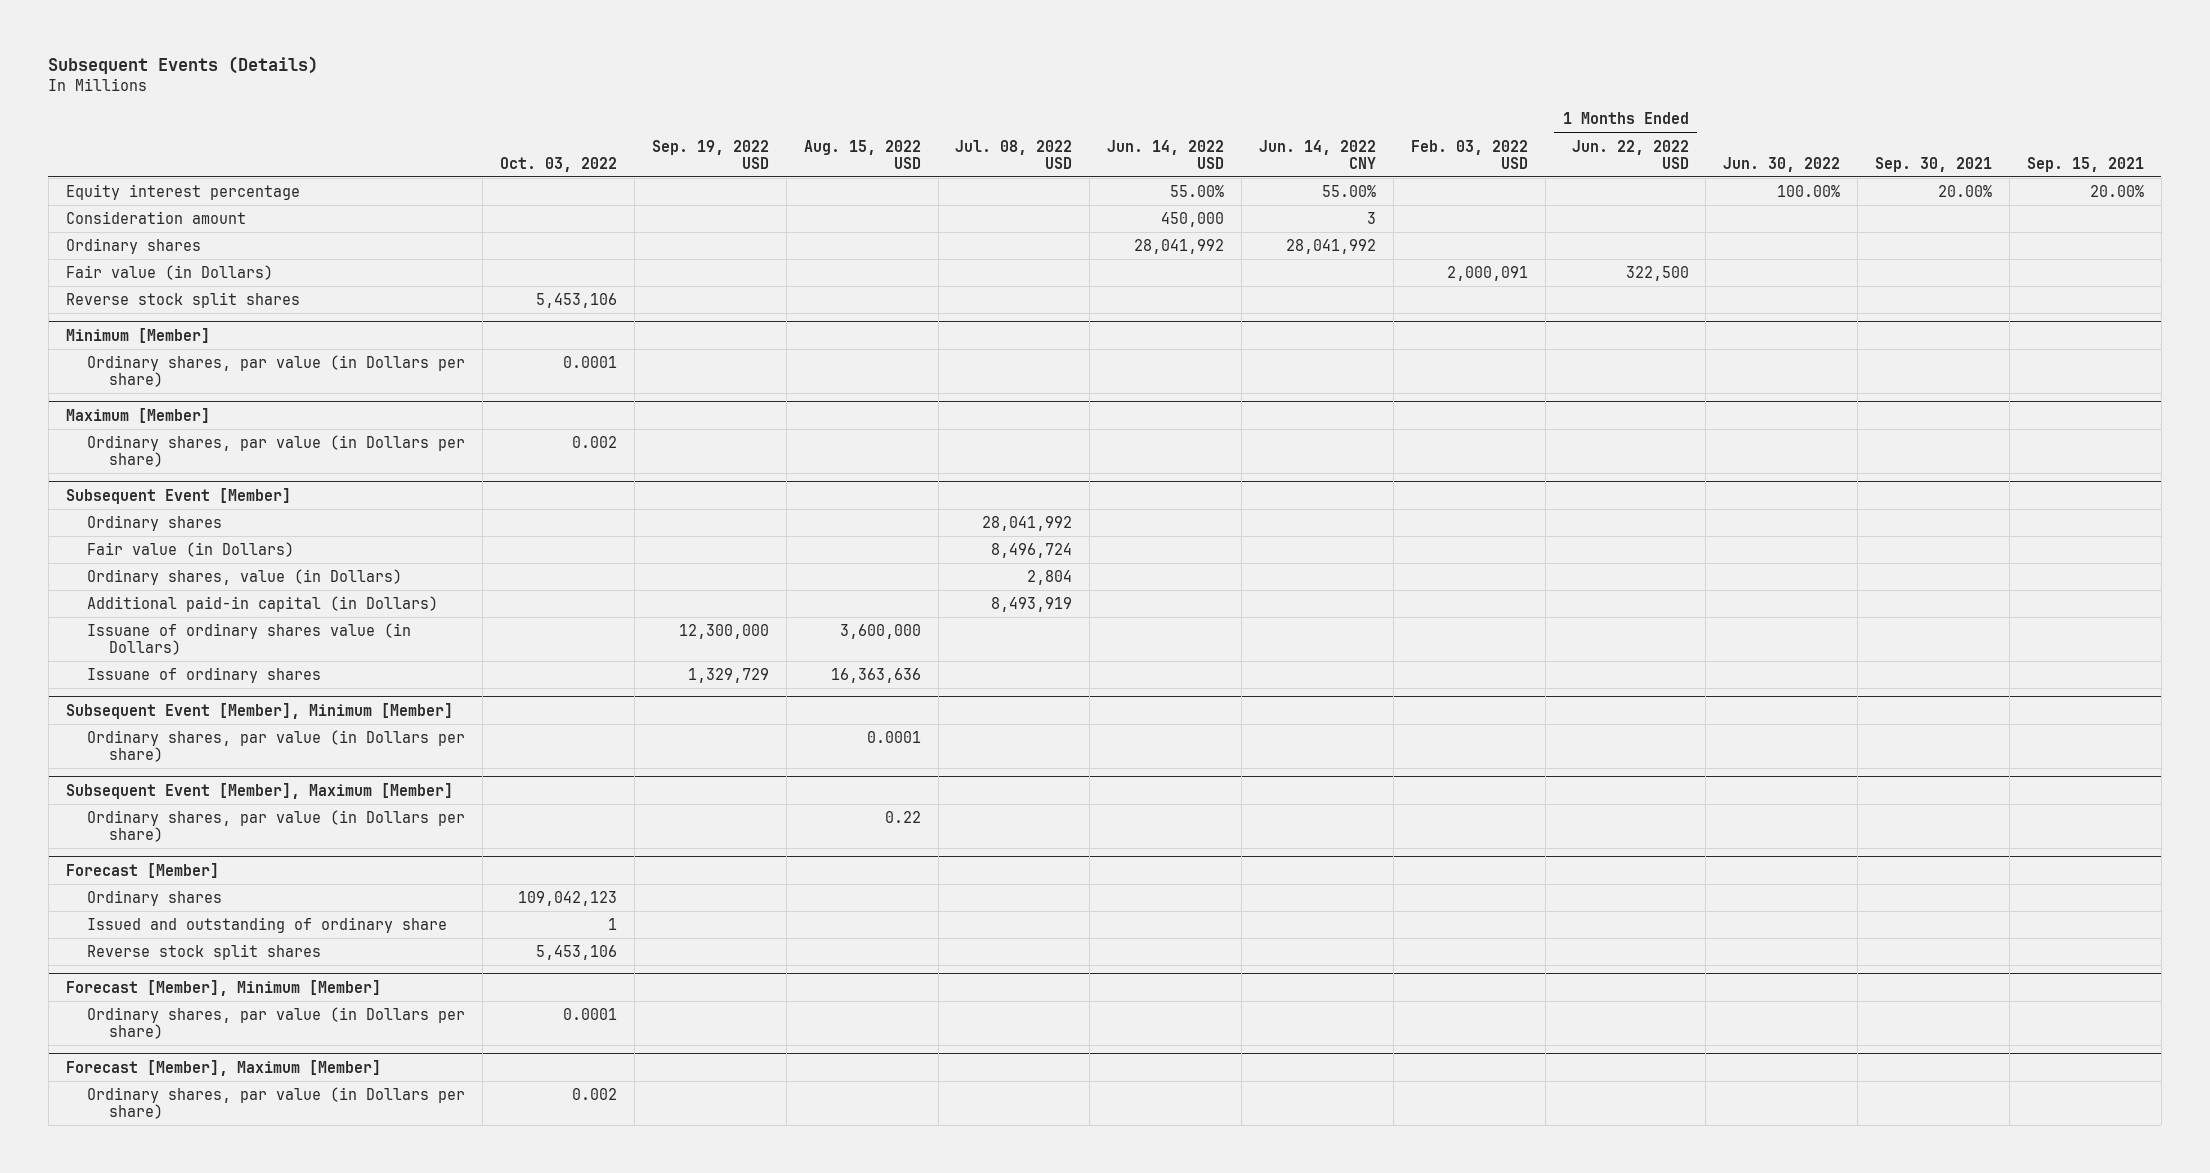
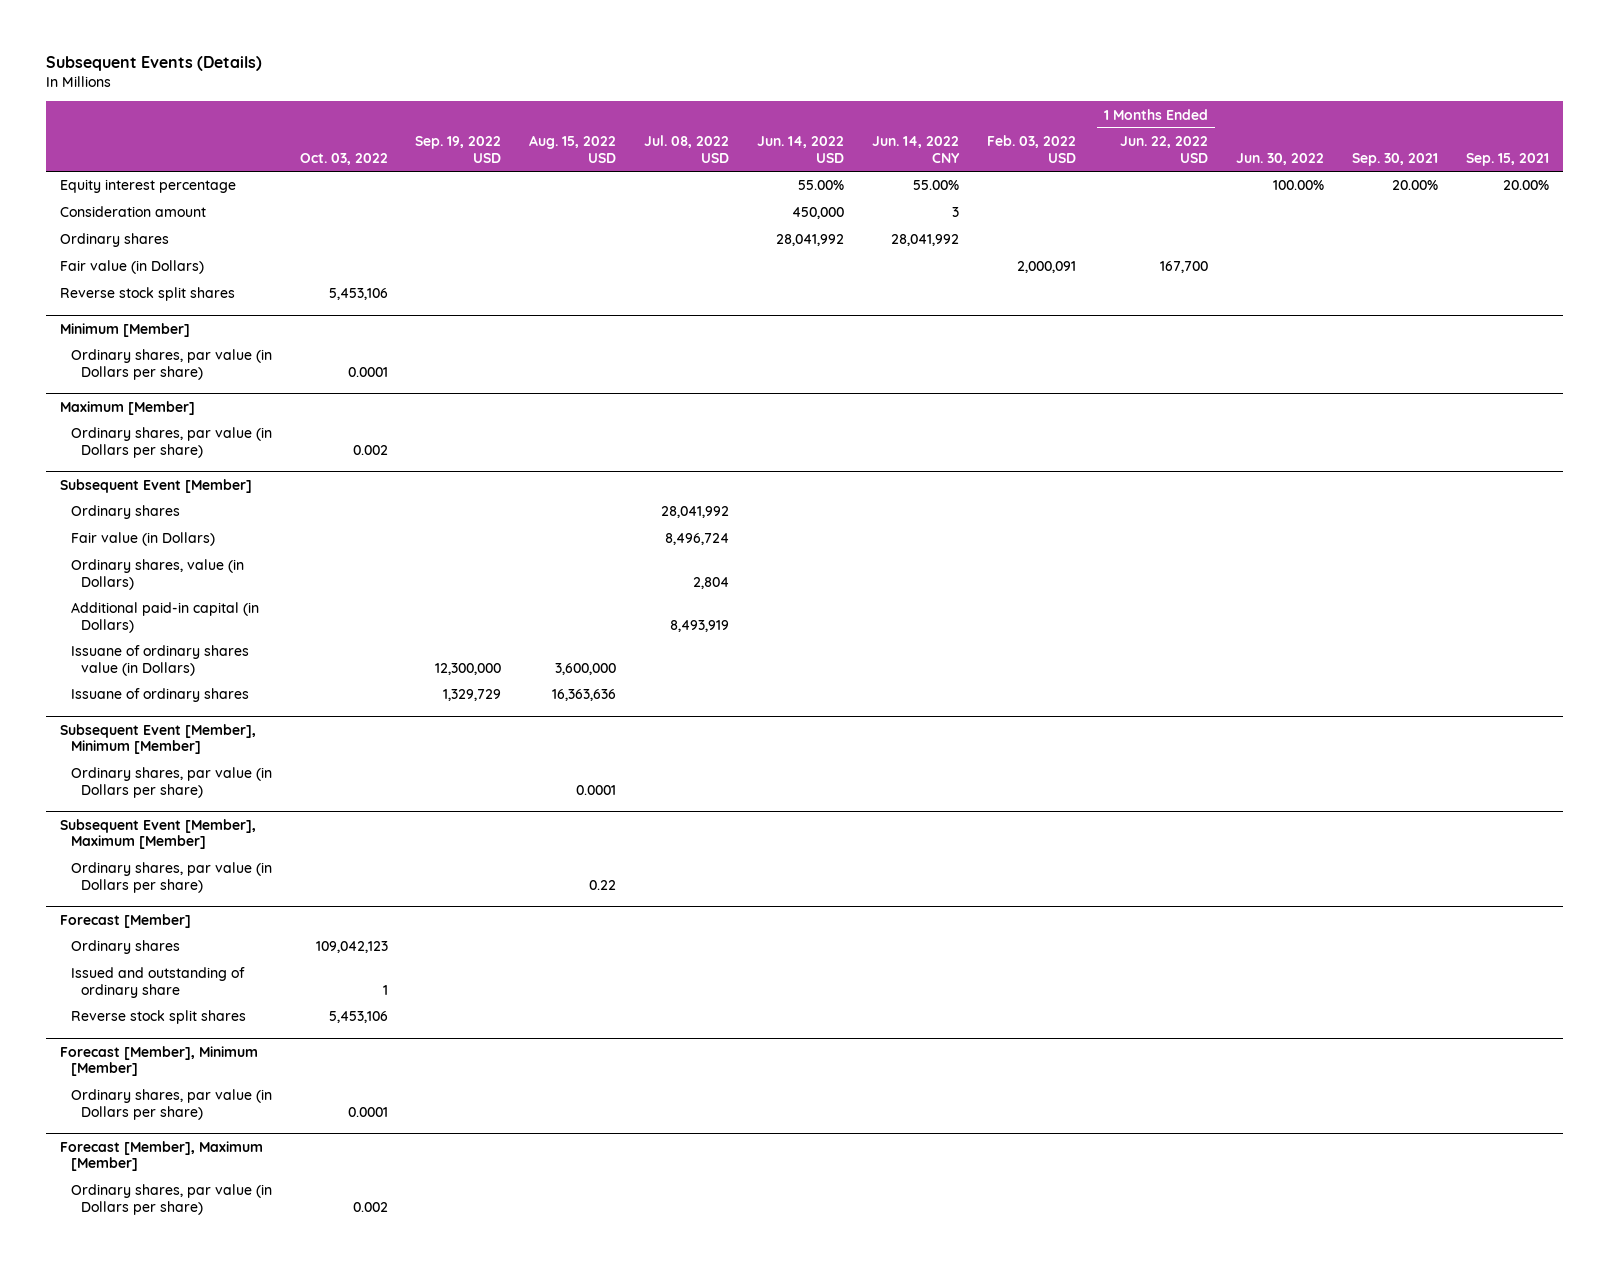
- Fair value (in Dollars) | | | | | | | 2,000,091 | 322,500 | | |
+ Fair value (in Dollars) | | | | | | | 2,000,091 | 167,700 | | |

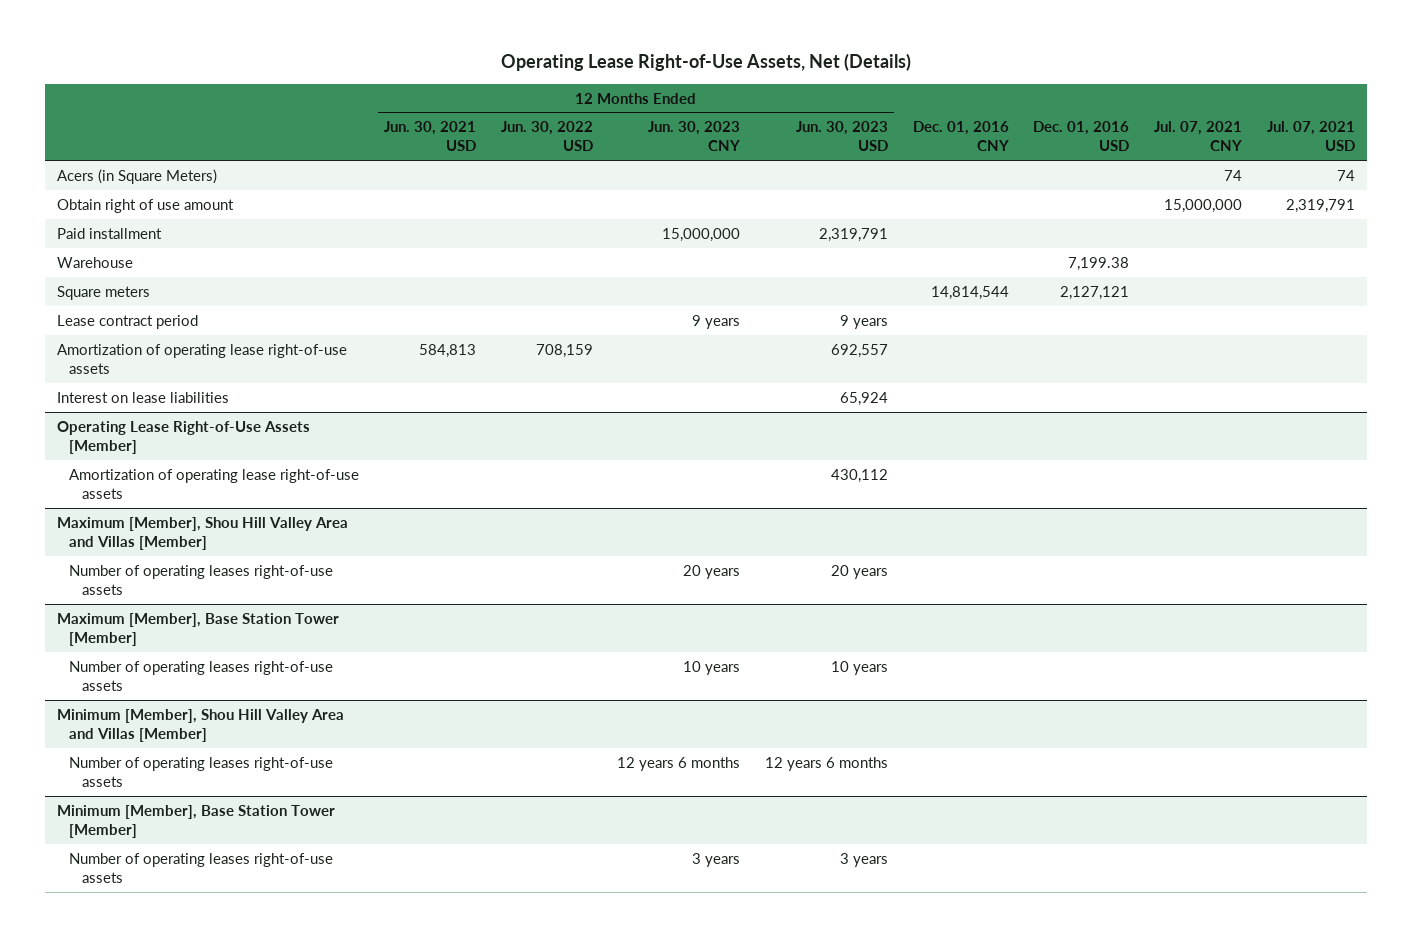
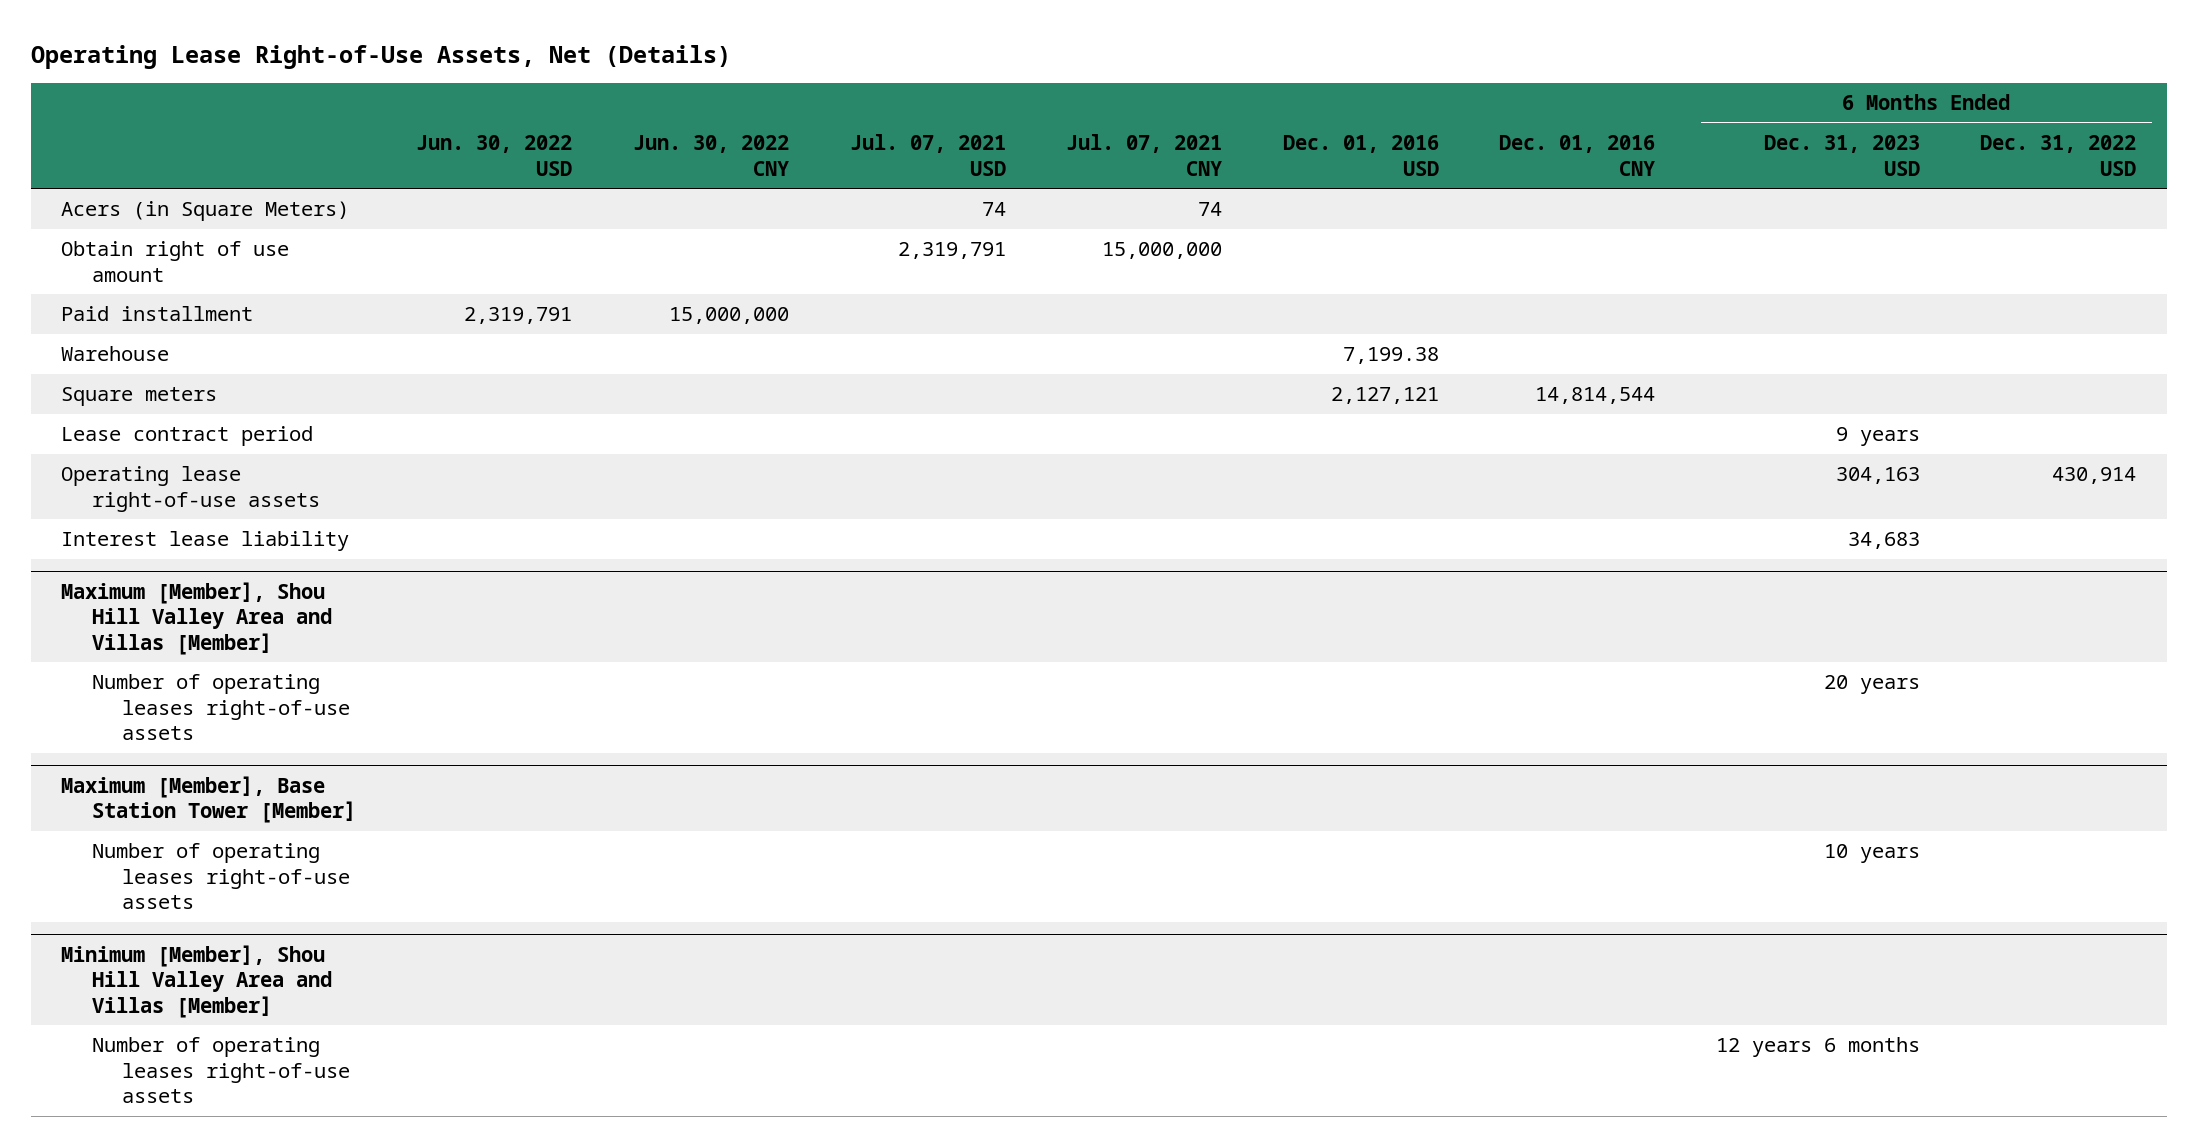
- | 12 Months Ended Jun. 30, 2021 USD | 12 Months Ended Jun. 30, 2022 USD | 12 Months Ended Jun. 30, 2023 CNY | 12 Months Ended Jun. 30, 2023 USD | Dec. 01, 2016 CNY | Dec. 01, 2016 USD | Jul. 07, 2021 CNY | Jul. 07, 2021 USD
+ | Jun. 30, 2022 USD | Jun. 30, 2022 CNY | Jul. 07, 2021 USD | Jul. 07, 2021 CNY | Dec. 01, 2016 USD | Dec. 01, 2016 CNY | 6 Months Ended Dec. 31, 2023 USD | 6 Months Ended Dec. 31, 2022 USD
- Amortization of operating lease right-of-use assets | 584,813 | 708,159 | | 692,557 | | | |
- Interest on lease liabilities | | | | 65,924 | | | |
- Operating Lease Right-of-Use Assets [Member]
- Amortization of operating lease right-of-use assets | | | | 430,112 | | | |
+ Operating lease right-of-use assets | | | | | | | 304,163 | 430,914
+ Interest lease liability | | | | | | | 34,683 |
- Minimum [Member], Base Station Tower [Member]
- Number of operating leases right-of-use assets | | | 3 years | 3 years | | | |

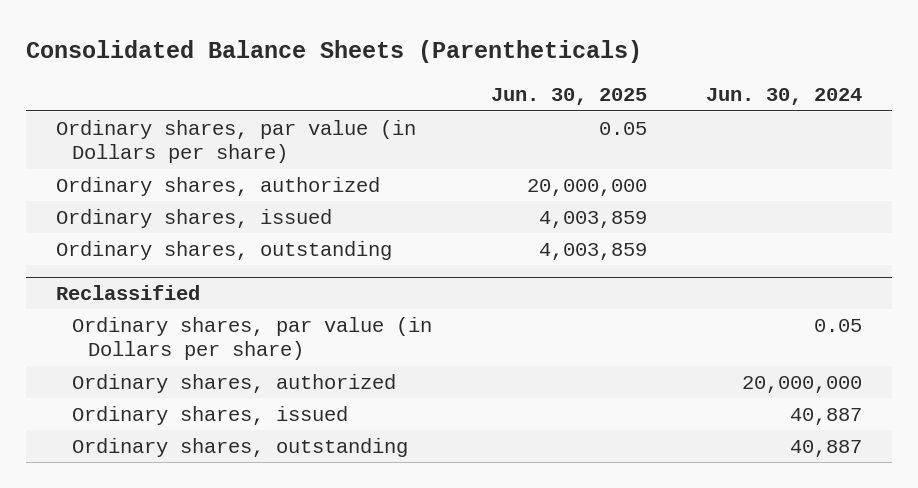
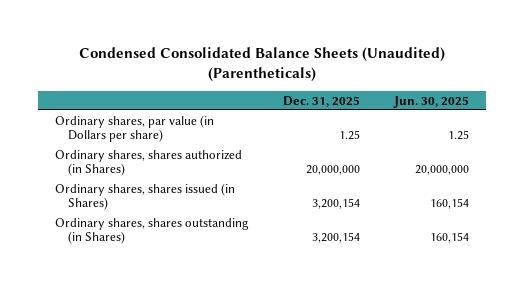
- Consolidated Balance Sheets (Parentheticals)
+ Condensed Consolidated Balance Sheets (Unaudited) (Parentheticals)
- | Jun. 30, 2025 | Jun. 30, 2024
+ | Dec. 31, 2025 | Jun. 30, 2025
- Ordinary shares, par value (in Dollars per share) | 0.05 |
- Ordinary shares, authorized | 20,000,000 |
- Ordinary shares, issued | 4,003,859 |
- Ordinary shares, outstanding | 4,003,859 |
- Reclassified
- Ordinary shares, par value (in Dollars per share) | | 0.05
- Ordinary shares, authorized | | 20,000,000
- Ordinary shares, issued | | 40,887
- Ordinary shares, outstanding | | 40,887
+ Ordinary shares, par value (in Dollars per share) | 1.25 | 1.25
+ Ordinary shares, shares authorized (in Shares) | 20,000,000 | 20,000,000
+ Ordinary shares, shares issued (in Shares) | 3,200,154 | 160,154
+ Ordinary shares, shares outstanding (in Shares) | 3,200,154 | 160,154

